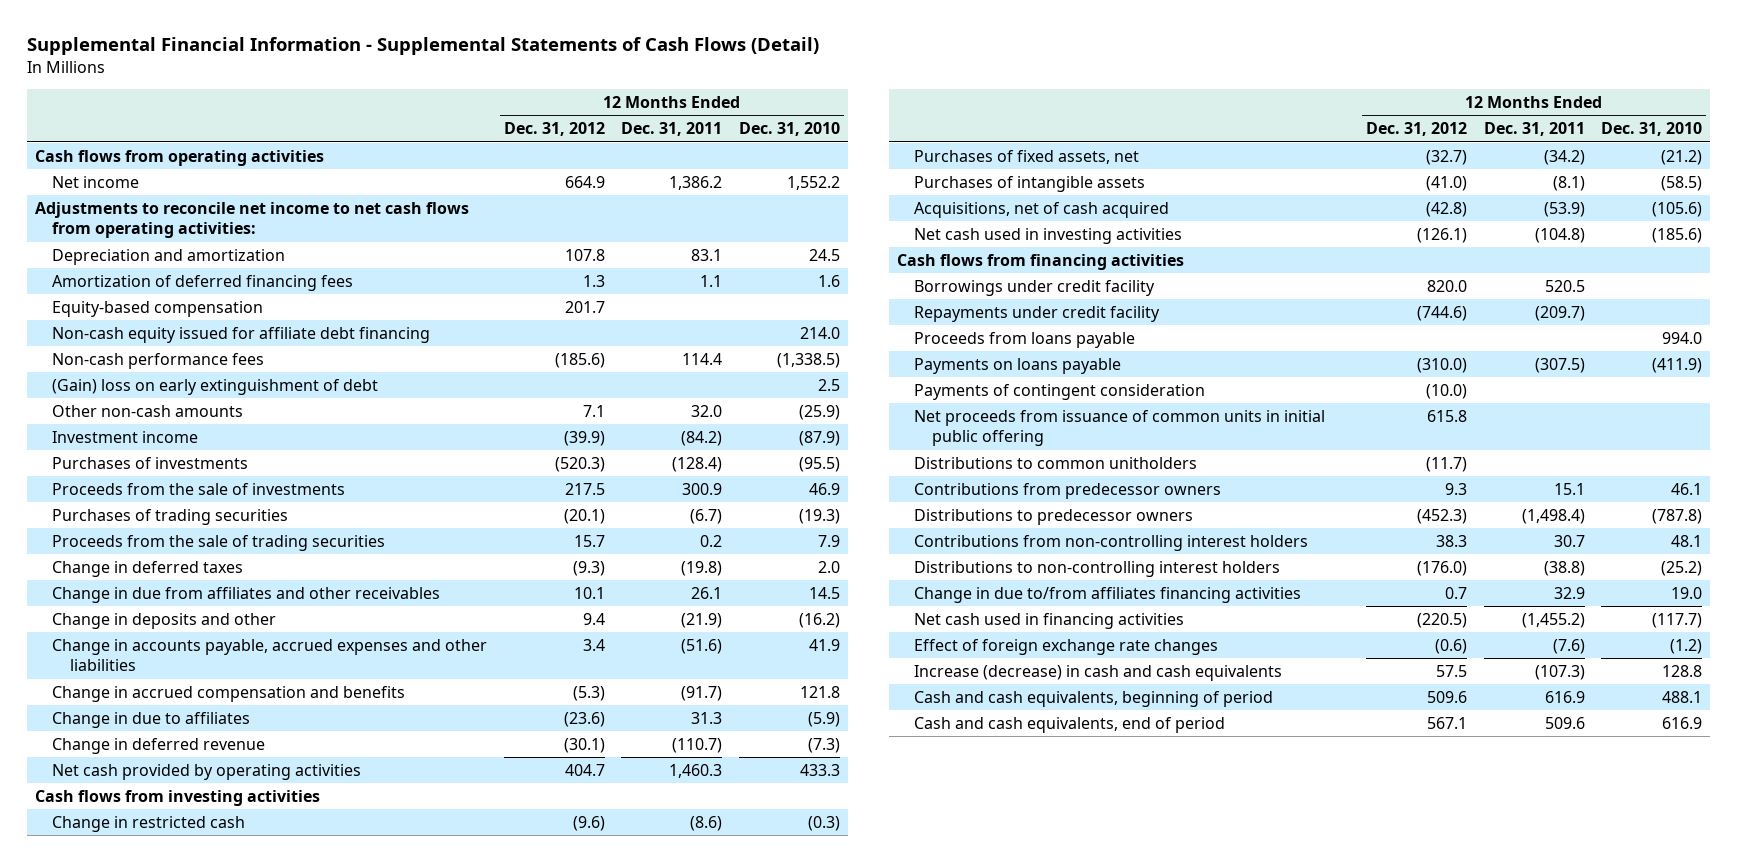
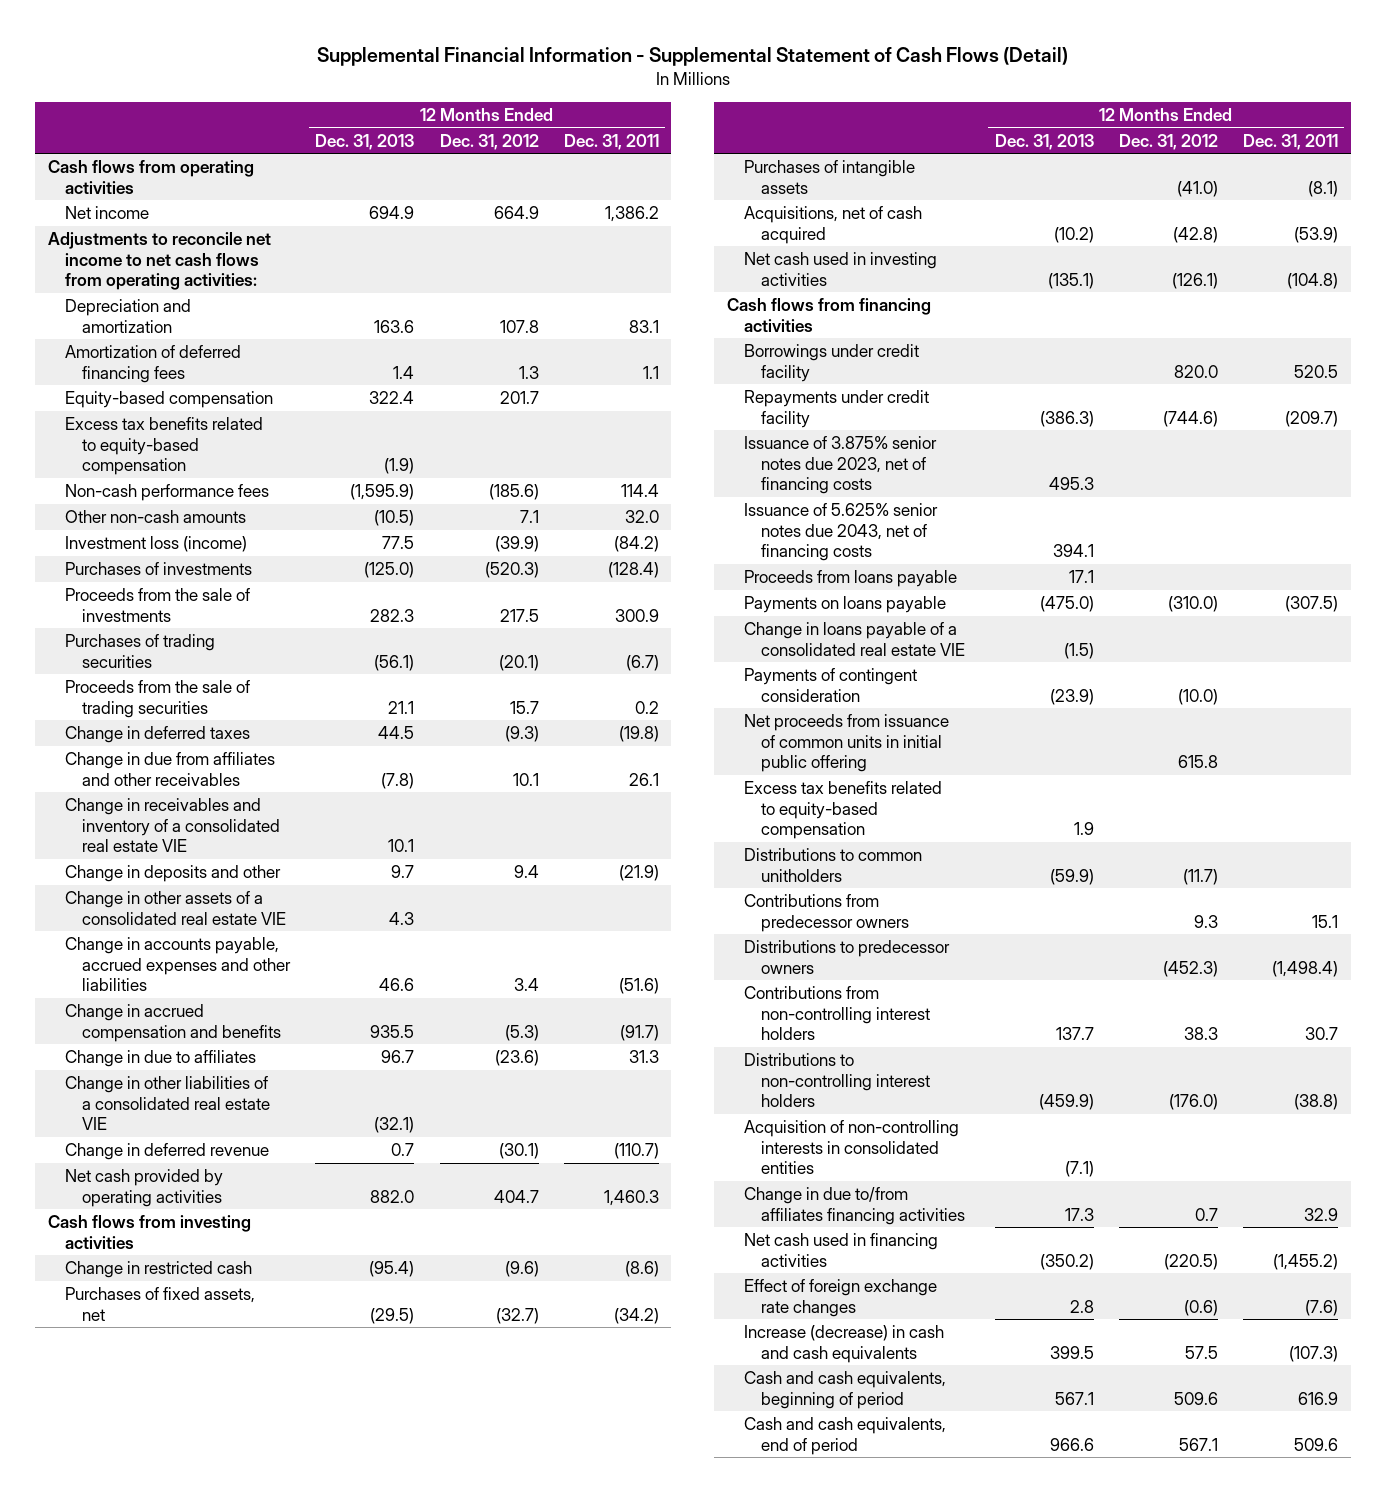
- Supplemental Financial Information - Supplemental Statements of Cash Flows (Detail)
+ Supplemental Financial Information - Supplemental Statement of Cash Flows (Detail)
- | 12 Months Ended Dec. 31, 2012 | 12 Months Ended Dec. 31, 2011 | 12 Months Ended Dec. 31, 2010
+ | 12 Months Ended Dec. 31, 2013 | 12 Months Ended Dec. 31, 2012 | 12 Months Ended Dec. 31, 2011
- Non-cash equity issued for affiliate debt financing | | | 214.0
+ Excess tax benefits related to equity-based compensation | (1.9) | |
- (Gain) loss on early extinguishment of debt | | | 2.5
- Investment income | (39.9) | (84.2) | (87.9)
+ Investment loss (income) | 77.5 | (39.9) | (84.2)
+ Change in receivables and inventory of a consolidated real estate VIE | 10.1 | |
+ Change in other assets of a consolidated real estate VIE | 4.3 | |
+ Change in other liabilities of a consolidated real estate VIE | (32.1) | |
+ Issuance of 3.875% senior notes due 2023, net of financing costs | 495.3 | |
+ Issuance of 5.625% senior notes due 2043, net of financing costs | 394.1 | |
+ Change in loans payable of a consolidated real estate VIE | (1.5) | |
+ Excess tax benefits related to equity-based compensation | 1.9 | |
+ Acquisition of non-controlling interests in consolidated entities | (7.1) | |

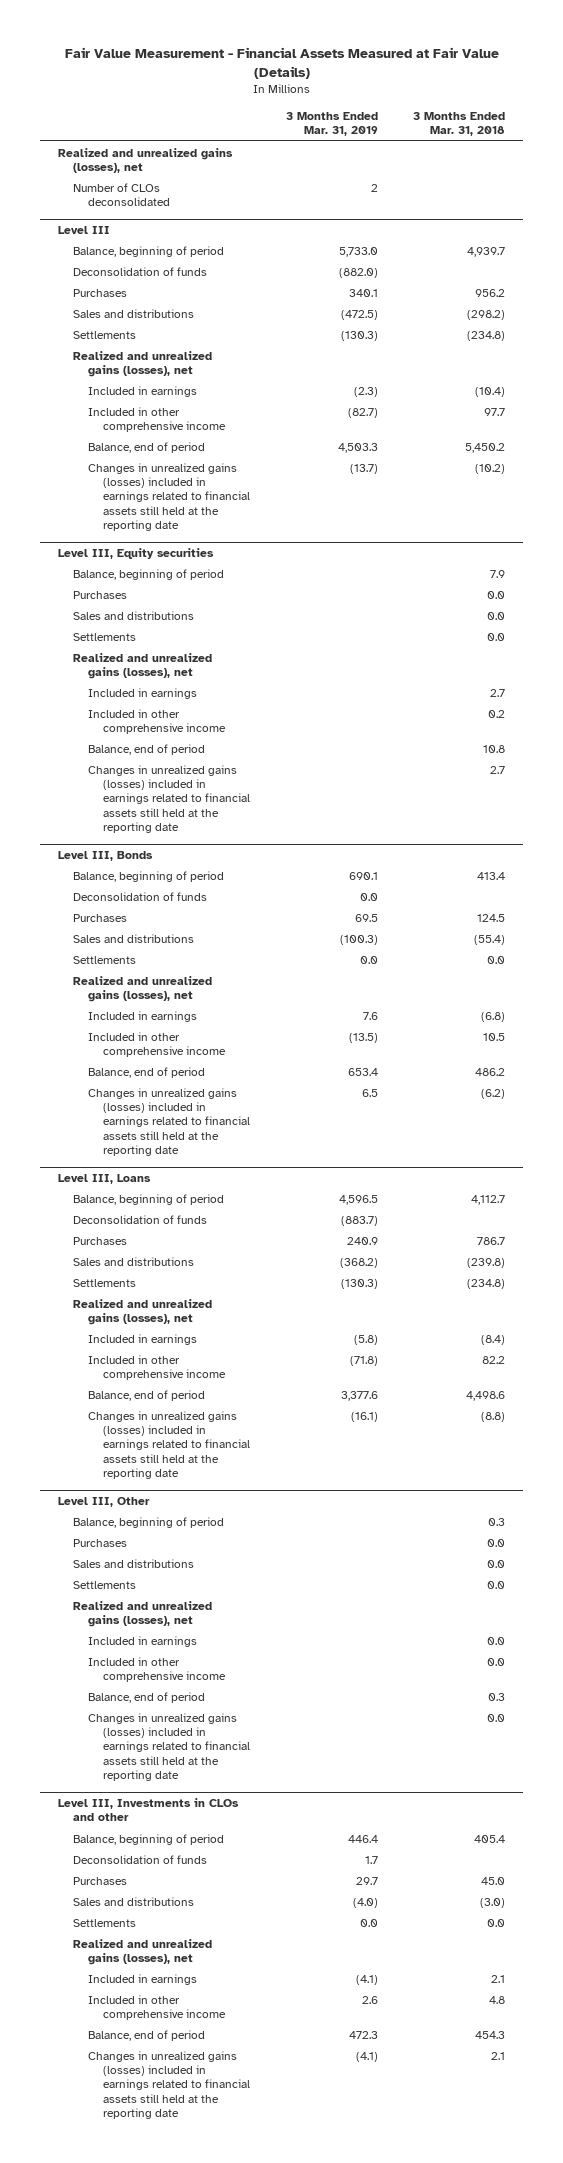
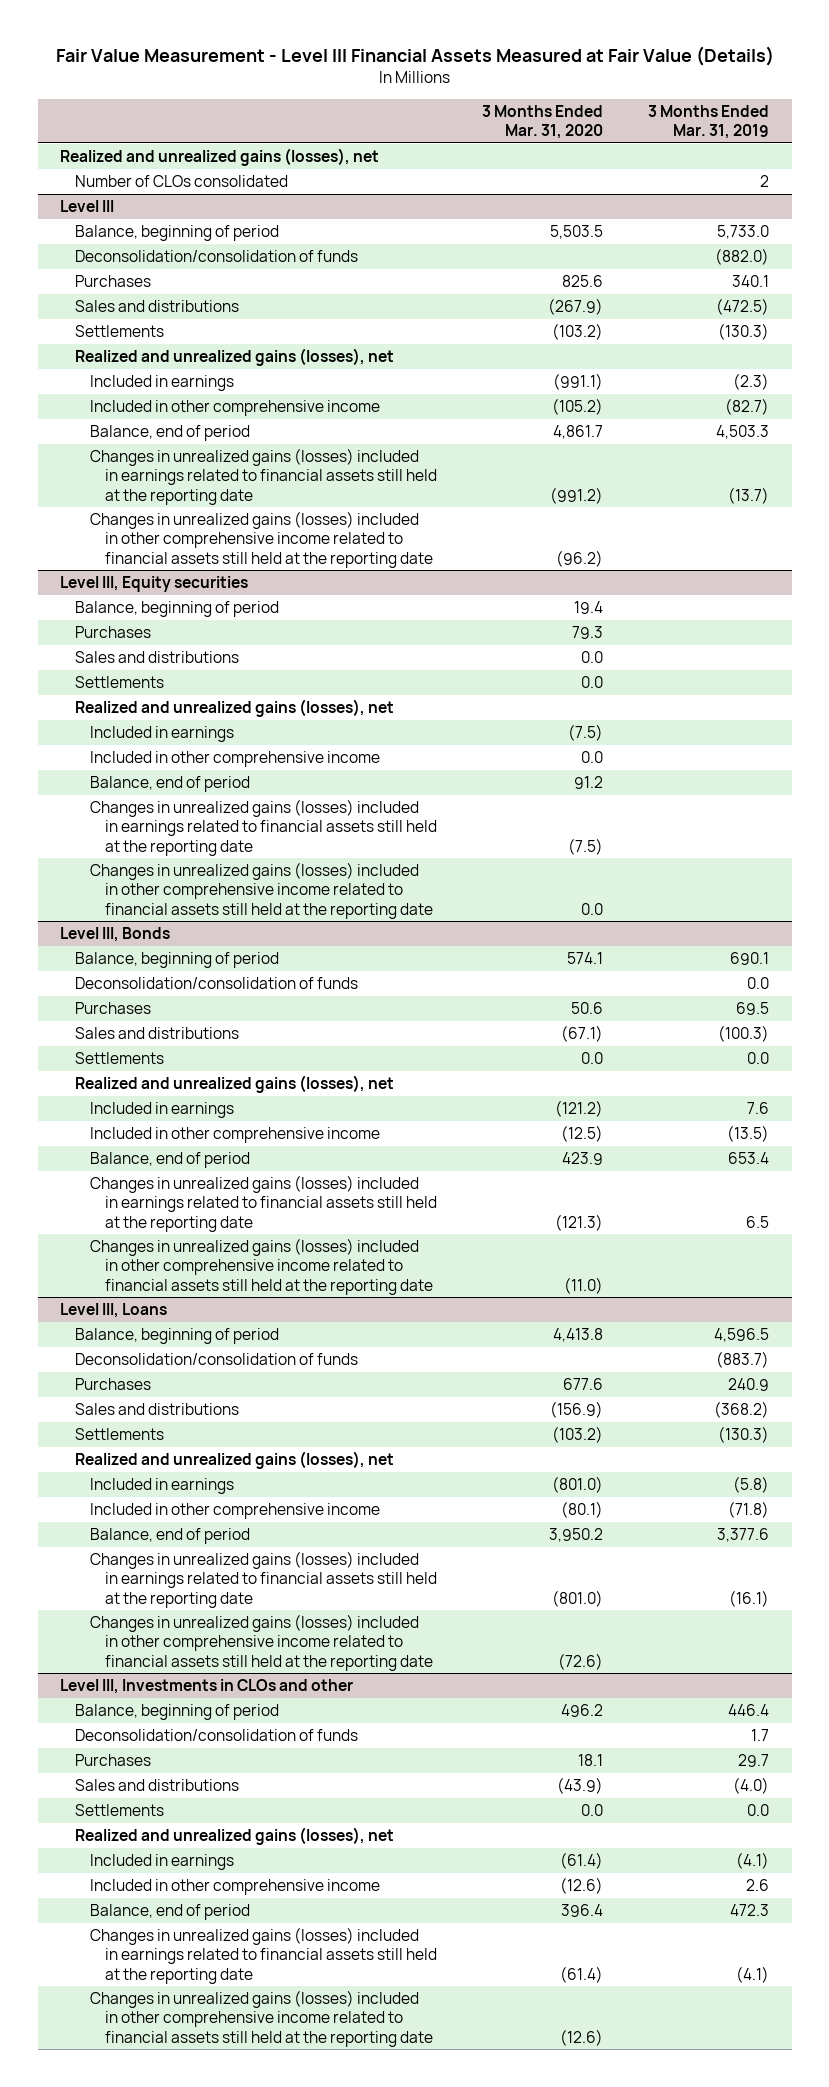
- Fair Value Measurement - Financial Assets Measured at Fair Value (Details)
+ Fair Value Measurement - Level III Financial Assets Measured at Fair Value (Details)
- | 3 Months Ended Mar. 31, 2019 | 3 Months Ended Mar. 31, 2018
+ | 3 Months Ended Mar. 31, 2020 | 3 Months Ended Mar. 31, 2019
- Number of CLOs deconsolidated | 2 |
+ Number of CLOs consolidated | | 2
@ Level III
- Deconsolidation of funds | (882.0) |
+ Deconsolidation/consolidation of funds | | (882.0)
+ Changes in unrealized gains (losses) included in other comprehensive income related to financial assets still held at the reporting date | (96.2) |
@ Level III, Equity securities
+ Changes in unrealized gains (losses) included in other comprehensive income related to financial assets still held at the reporting date | 0.0 |
@ Level III, Bonds
- Deconsolidation of funds | 0.0 |
+ Deconsolidation/consolidation of funds | | 0.0
+ Changes in unrealized gains (losses) included in other comprehensive income related to financial assets still held at the reporting date | (11.0) |
@ Level III, Loans
- Deconsolidation of funds | (883.7) |
+ Deconsolidation/consolidation of funds | | (883.7)
- Level III, Other
- Balance, beginning of period | | 0.3
- Purchases | | 0.0
- Sales and distributions | | 0.0
- Settlements | | 0.0
- Realized and unrealized gains (losses), net
- Included in earnings | | 0.0
- Included in other comprehensive income | | 0.0
- Balance, end of period | | 0.3
- Changes in unrealized gains (losses) included in earnings related to financial assets still held at the reporting date | | 0.0
@ Level III, Loans
+ Changes in unrealized gains (losses) included in other comprehensive income related to financial assets still held at the reporting date | (72.6) |
@ Level III, Investments in CLOs and other
- Deconsolidation of funds | 1.7 |
+ Deconsolidation/consolidation of funds | | 1.7
+ Changes in unrealized gains (losses) included in other comprehensive income related to financial assets still held at the reporting date | (12.6) |

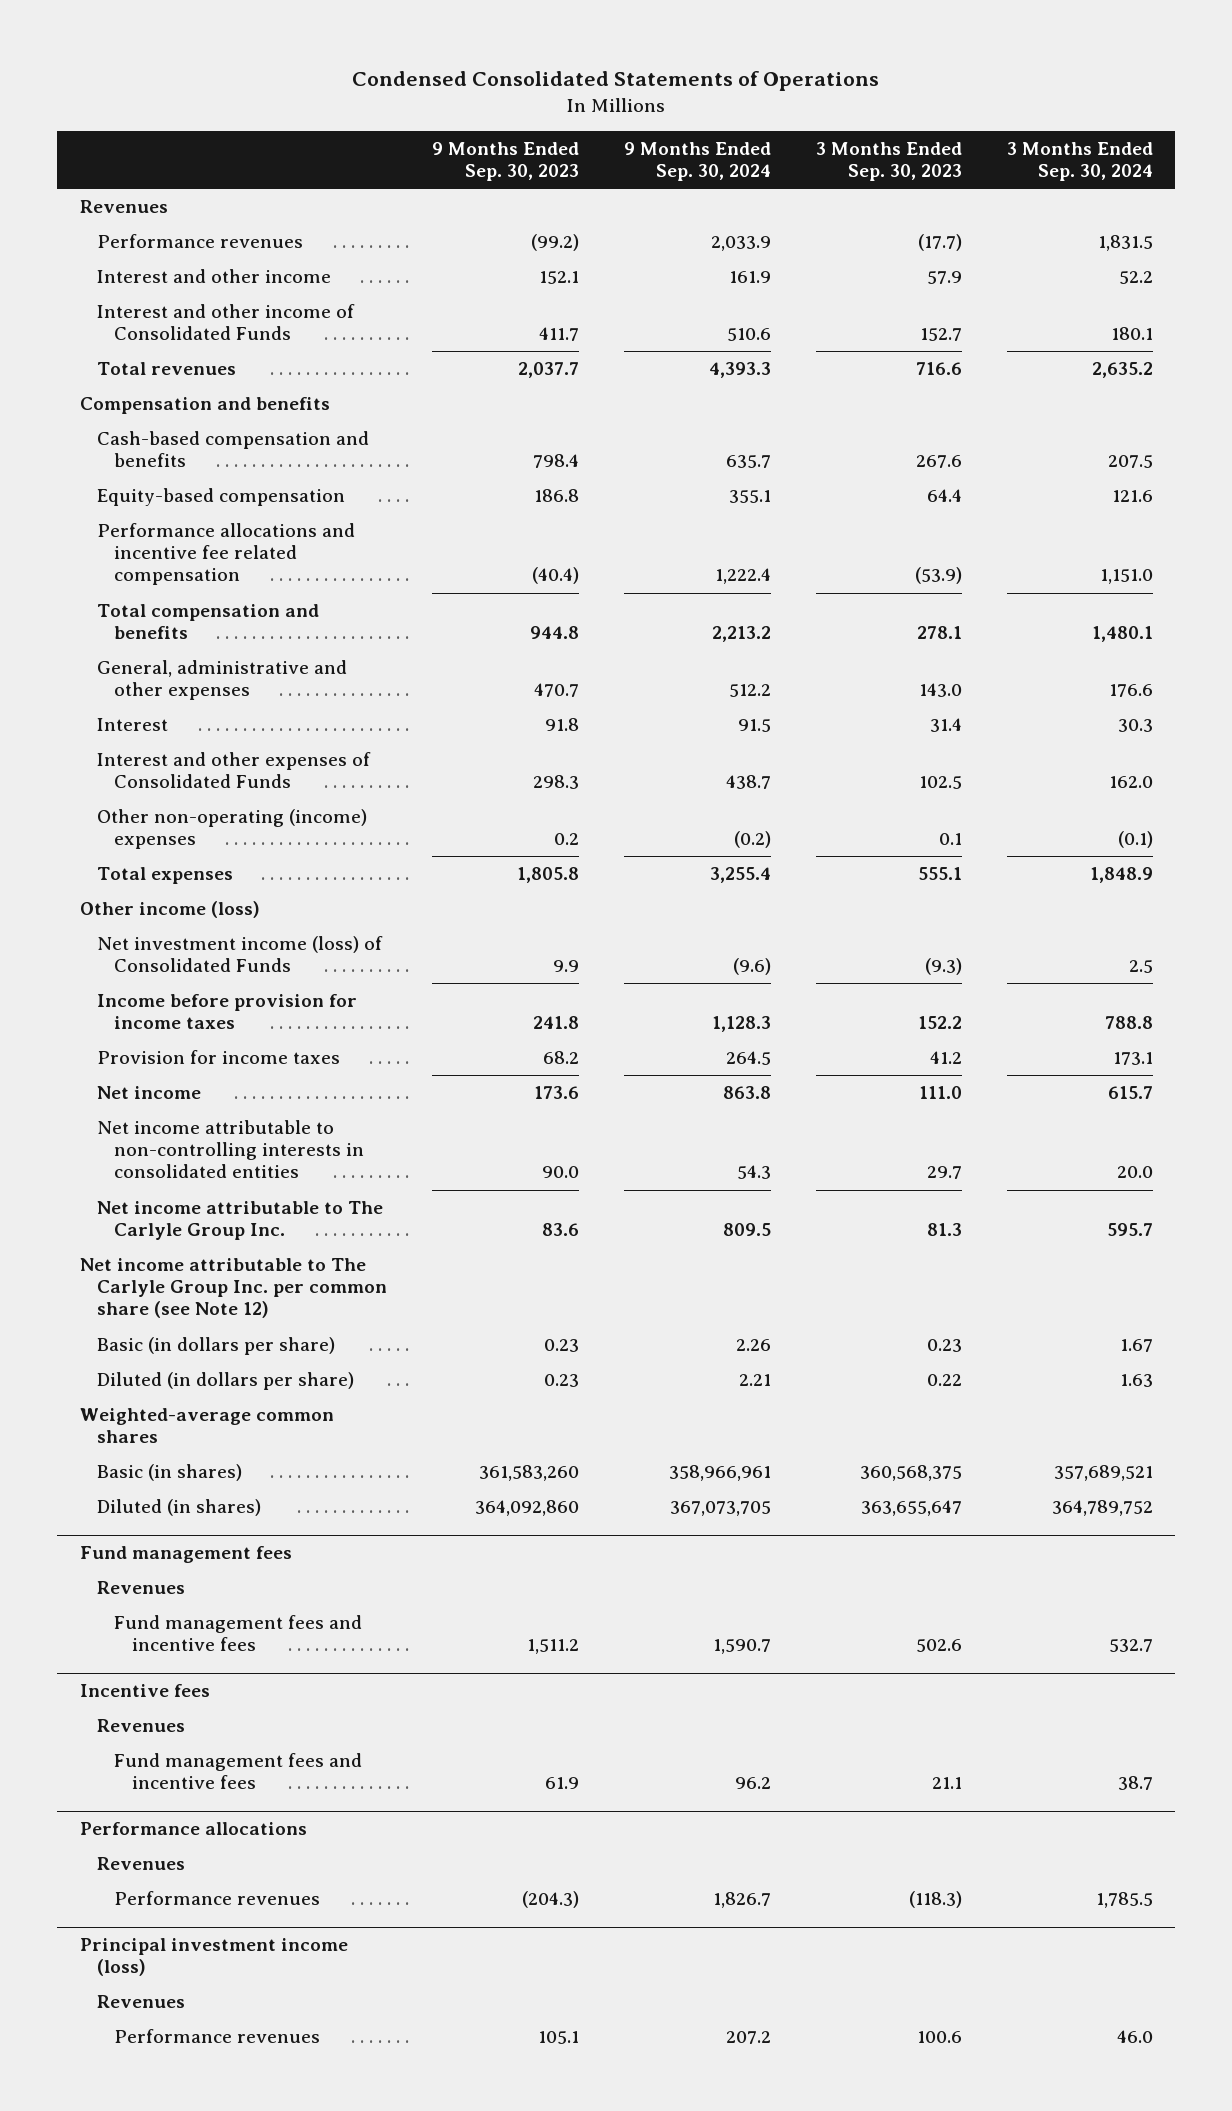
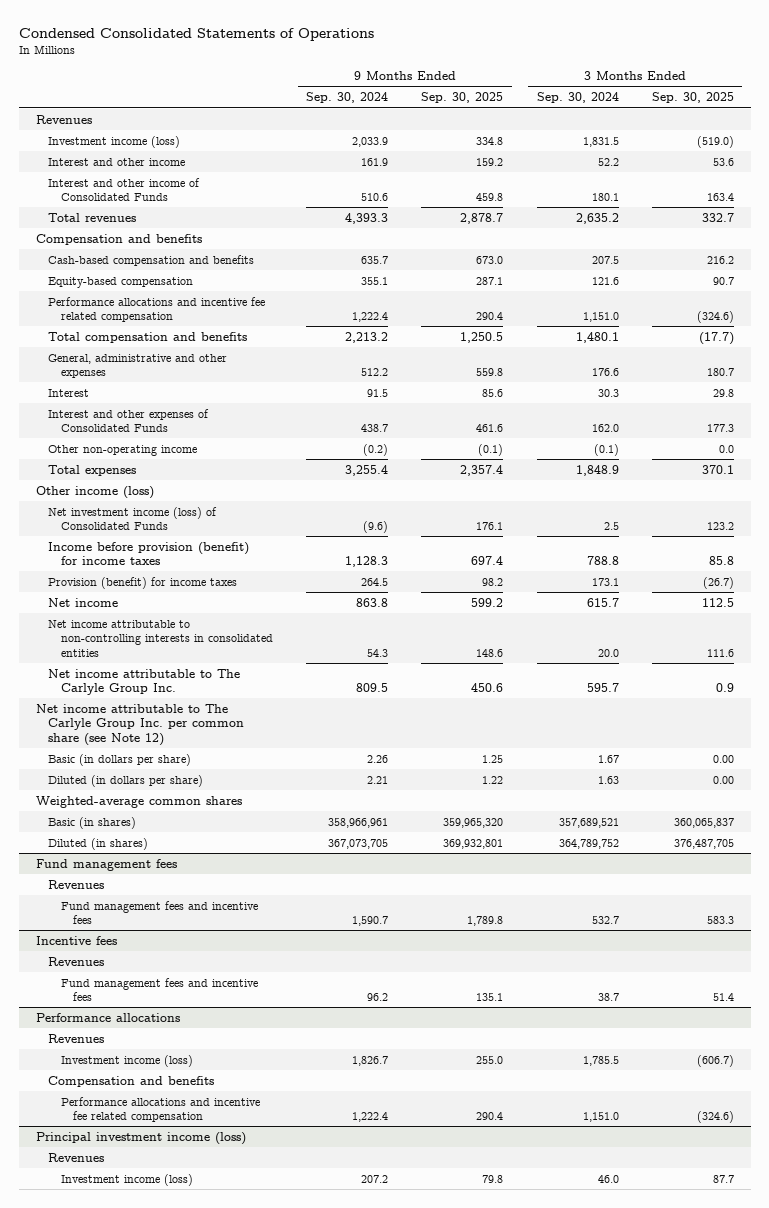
- | 9 Months Ended Sep. 30, 2023 | 9 Months Ended Sep. 30, 2024 | 3 Months Ended Sep. 30, 2023 | 3 Months Ended Sep. 30, 2024
+ | 9 Months Ended Sep. 30, 2024 | 9 Months Ended Sep. 30, 2025 | 3 Months Ended Sep. 30, 2024 | 3 Months Ended Sep. 30, 2025
- Performance revenues | (99.2) | 2,033.9 | (17.7) | 1,831.5
+ Investment income (loss) | 2,033.9 | 334.8 | 1,831.5 | (519.0)
- Other non-operating (income) expenses | 0.2 | (0.2) | 0.1 | (0.1)
+ Other non-operating income | (0.2) | (0.1) | (0.1) | 0.0
- Income before provision for income taxes | 241.8 | 1,128.3 | 152.2 | 788.8
- Provision for income taxes | 68.2 | 264.5 | 41.2 | 173.1
+ Income before provision (benefit) for income taxes | 1,128.3 | 697.4 | 788.8 | 85.8
+ Provision (benefit) for income taxes | 264.5 | 98.2 | 173.1 | (26.7)
@ Performance allocations
- Performance revenues | (204.3) | 1,826.7 | (118.3) | 1,785.5
+ Investment income (loss) | 1,826.7 | 255.0 | 1,785.5 | (606.7)
+ Compensation and benefits
+ Performance allocations and incentive fee related compensation | 1,222.4 | 290.4 | 1,151.0 | (324.6)
@ Principal investment income (loss)
- Performance revenues | 105.1 | 207.2 | 100.6 | 46.0
+ Investment income (loss) | 207.2 | 79.8 | 46.0 | 87.7

